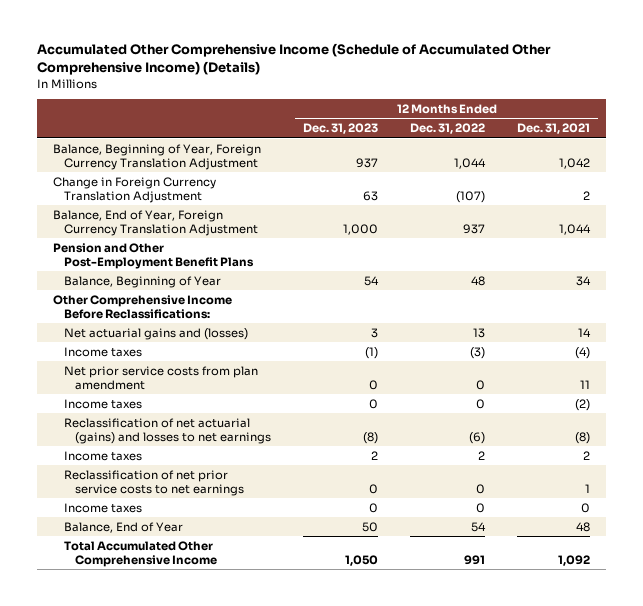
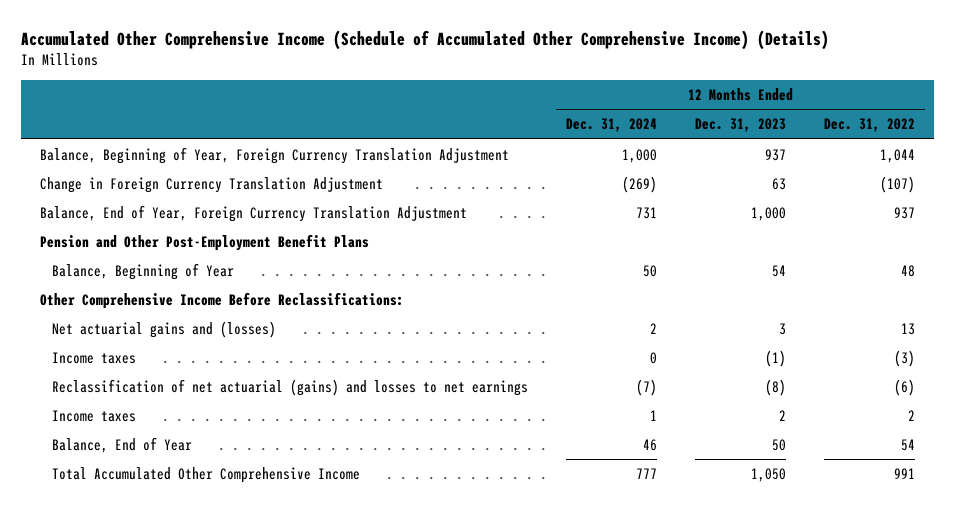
- | 12 Months Ended Dec. 31, 2023 | 12 Months Ended Dec. 31, 2022 | 12 Months Ended Dec. 31, 2021
+ | 12 Months Ended Dec. 31, 2024 | 12 Months Ended Dec. 31, 2023 | 12 Months Ended Dec. 31, 2022
- Net prior service costs from plan amendment | 0 | 0 | 11
- Income taxes | 0 | 0 | (2)
- Reclassification of net prior service costs to net earnings | 0 | 0 | 1
- Income taxes | 0 | 0 | 0

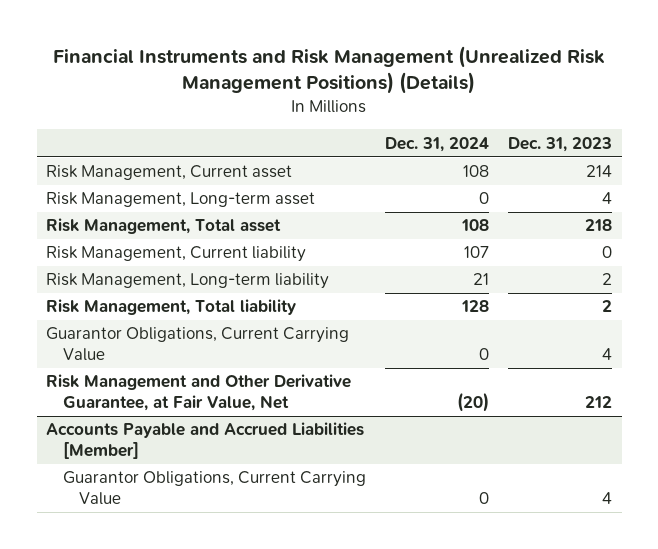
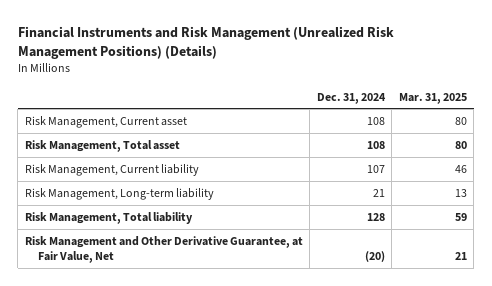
- | Dec. 31, 2024 | Dec. 31, 2023
+ | Dec. 31, 2024 | Mar. 31, 2025
- Risk Management, Long-term asset | 0 | 4
- Guarantor Obligations, Current Carrying Value | 0 | 4
- Accounts Payable and Accrued Liabilities [Member]
- Guarantor Obligations, Current Carrying Value | 0 | 4

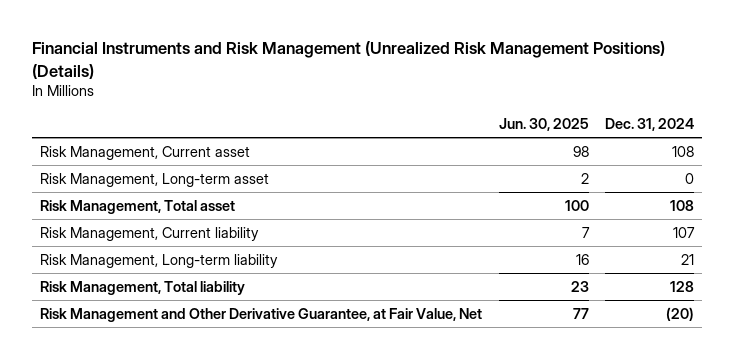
- | Dec. 31, 2024 | Mar. 31, 2025
+ | Jun. 30, 2025 | Dec. 31, 2024
+ Risk Management, Long-term asset | 2 | 0

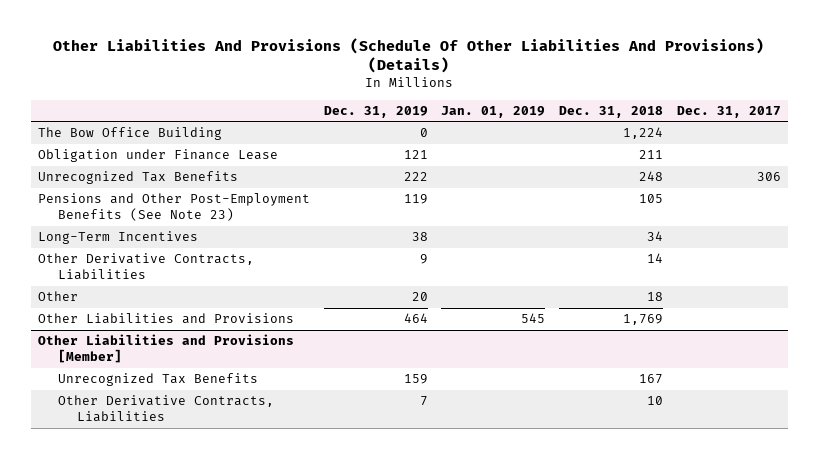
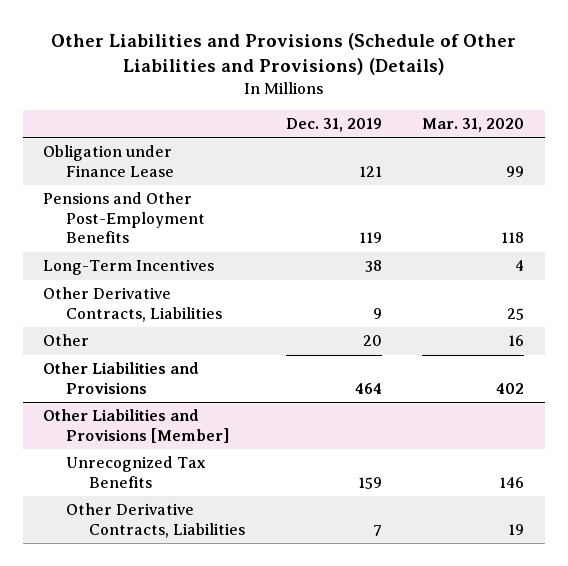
- Other Liabilities And Provisions (Schedule Of Other Liabilities And Provisions) (Details)
+ Other Liabilities and Provisions (Schedule of Other Liabilities and Provisions) (Details)
- | Dec. 31, 2019 | Jan. 01, 2019 | Dec. 31, 2018 | Dec. 31, 2017
+ | Dec. 31, 2019 | Mar. 31, 2020
- The Bow Office Building | 0 | | 1,224 |
- Unrecognized Tax Benefits | 222 | | 248 | 306
- Pensions and Other Post-Employment Benefits (See Note 23) | 119 | | 105 |
+ Pensions and Other Post-Employment Benefits | 119 | 118

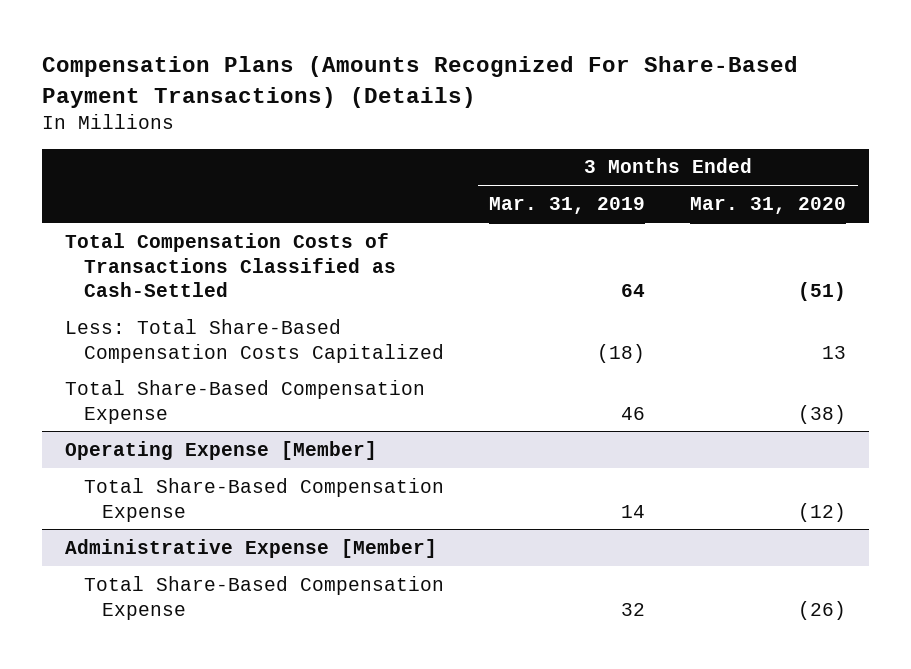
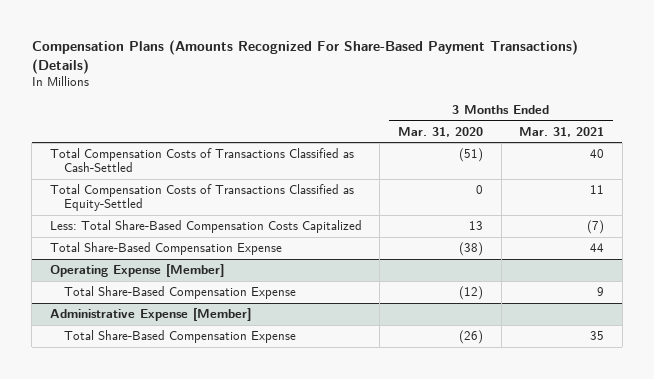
- | 3 Months Ended Mar. 31, 2019 | 3 Months Ended Mar. 31, 2020
+ | 3 Months Ended Mar. 31, 2020 | 3 Months Ended Mar. 31, 2021
+ Total Compensation Costs of Transactions Classified as Equity-Settled | 0 | 11

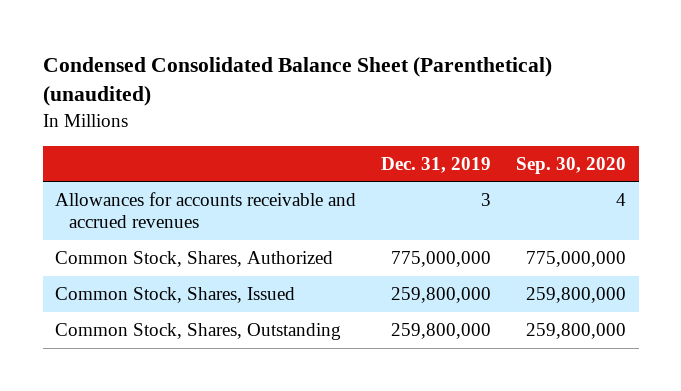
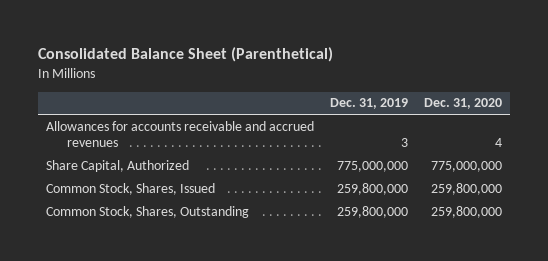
- Condensed Consolidated Balance Sheet (Parenthetical) (unaudited)
+ Consolidated Balance Sheet (Parenthetical)
- | Dec. 31, 2019 | Sep. 30, 2020
+ | Dec. 31, 2019 | Dec. 31, 2020
- Common Stock, Shares, Authorized | 775,000,000 | 775,000,000
+ Share Capital, Authorized | 775,000,000 | 775,000,000

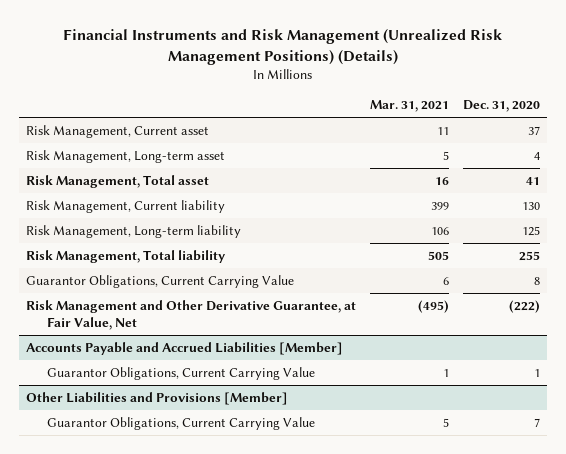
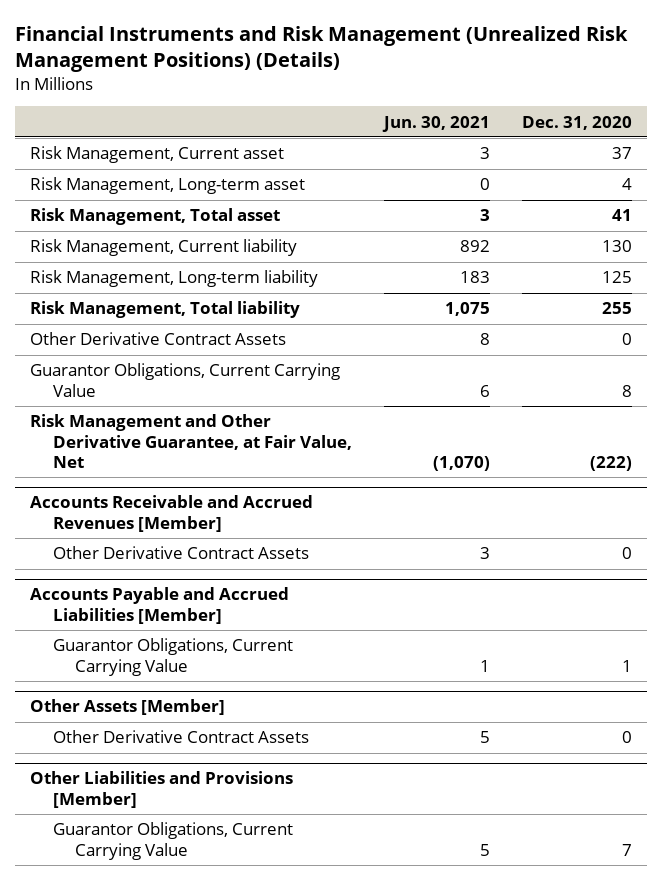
- | Mar. 31, 2021 | Dec. 31, 2020
+ | Jun. 30, 2021 | Dec. 31, 2020
+ Other Derivative Contract Assets | 8 | 0
+ Accounts Receivable and Accrued Revenues [Member]
+ Other Derivative Contract Assets | 3 | 0
+ Other Assets [Member]
+ Other Derivative Contract Assets | 5 | 0

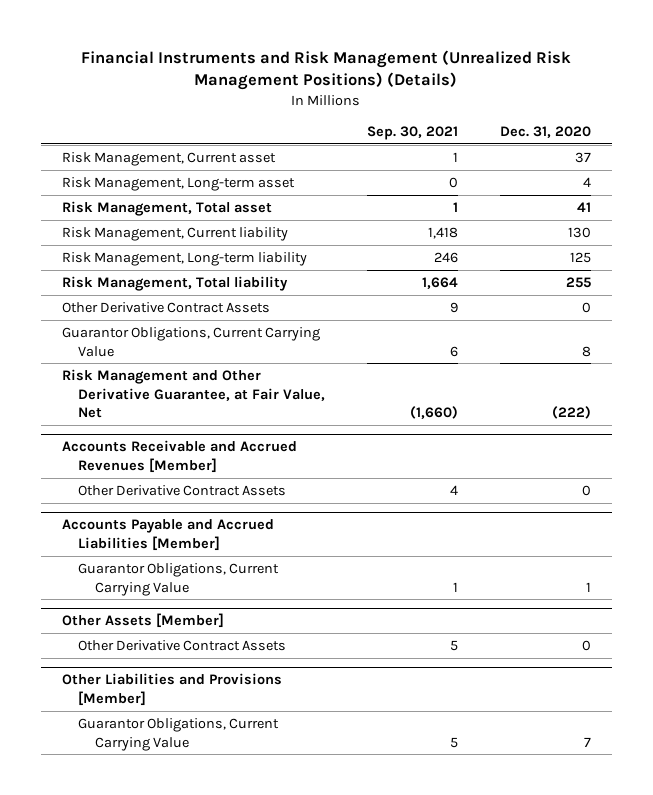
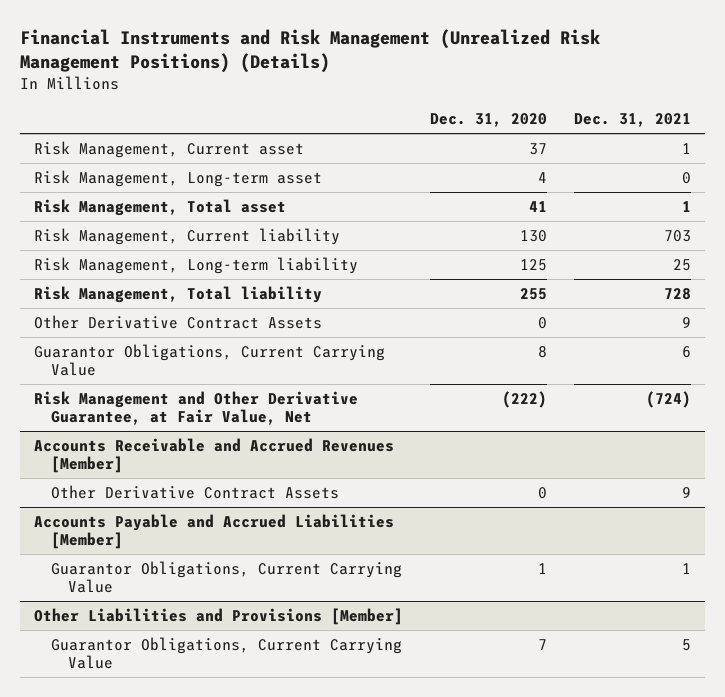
- | Sep. 30, 2021 | Dec. 31, 2020
+ | Dec. 31, 2020 | Dec. 31, 2021
- Other Assets [Member]
- Other Derivative Contract Assets | 5 | 0

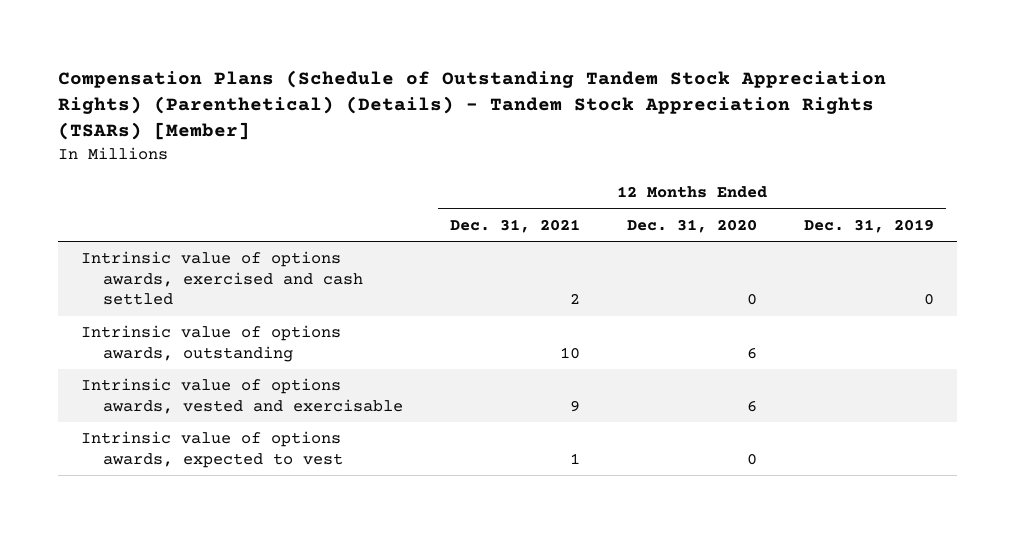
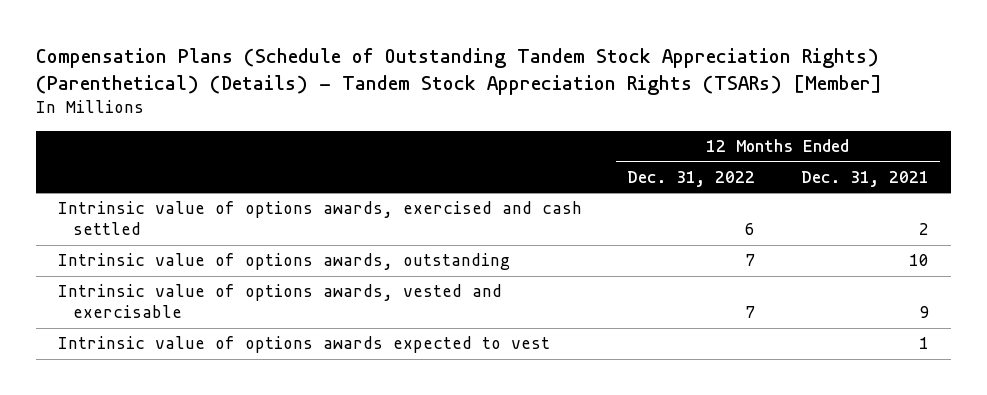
- | 12 Months Ended Dec. 31, 2021 | 12 Months Ended Dec. 31, 2020 | 12 Months Ended Dec. 31, 2019
+ | 12 Months Ended Dec. 31, 2022 | 12 Months Ended Dec. 31, 2021
- Intrinsic value of options awards, expected to vest | 1 | 0 |
+ Intrinsic value of options awards expected to vest | | 1

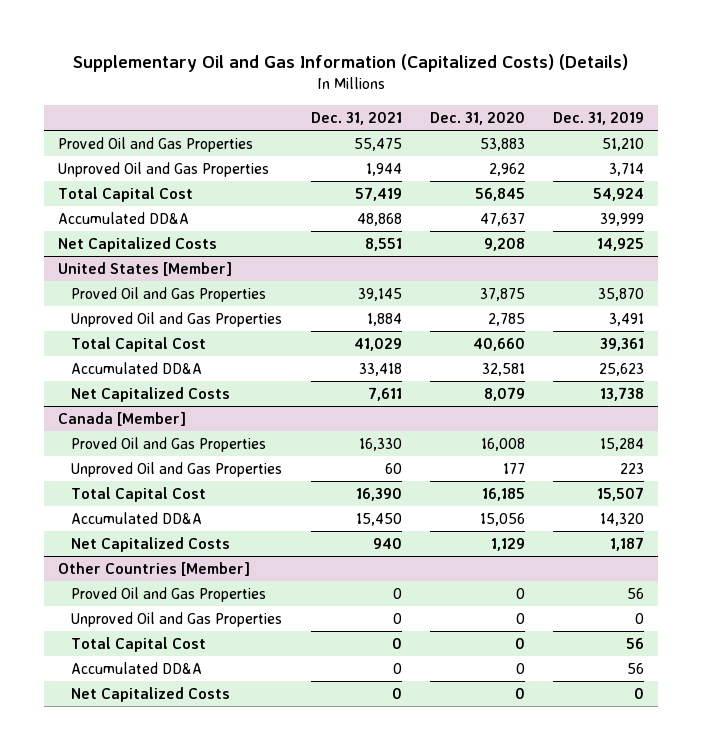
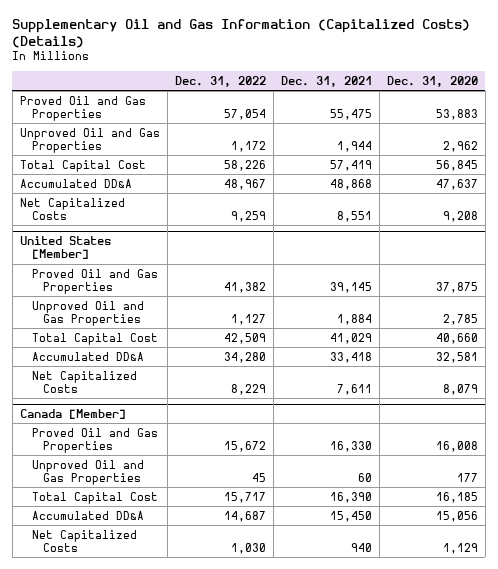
- | Dec. 31, 2021 | Dec. 31, 2020 | Dec. 31, 2019
+ | Dec. 31, 2022 | Dec. 31, 2021 | Dec. 31, 2020
- Other Countries [Member]
- Proved Oil and Gas Properties | 0 | 0 | 56
- Unproved Oil and Gas Properties | 0 | 0 | 0
- Total Capital Cost | 0 | 0 | 56
- Accumulated DD&A | 0 | 0 | 56
- Net Capitalized Costs | 0 | 0 | 0

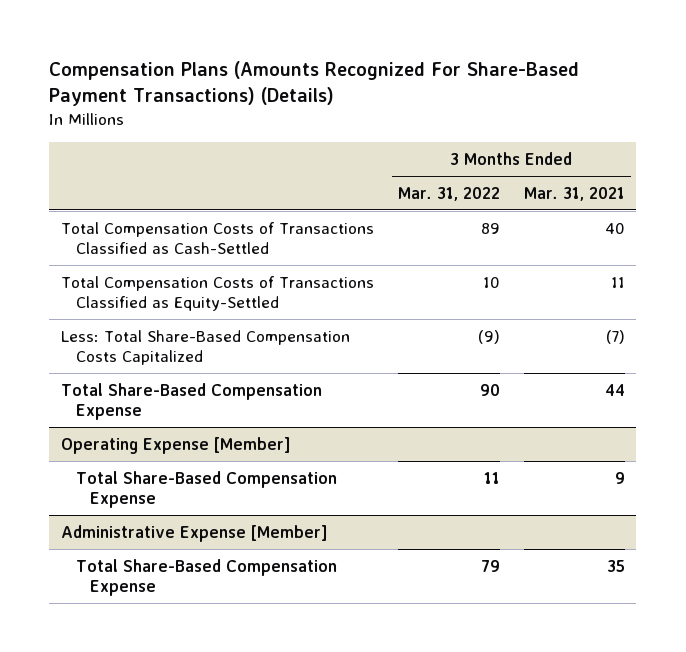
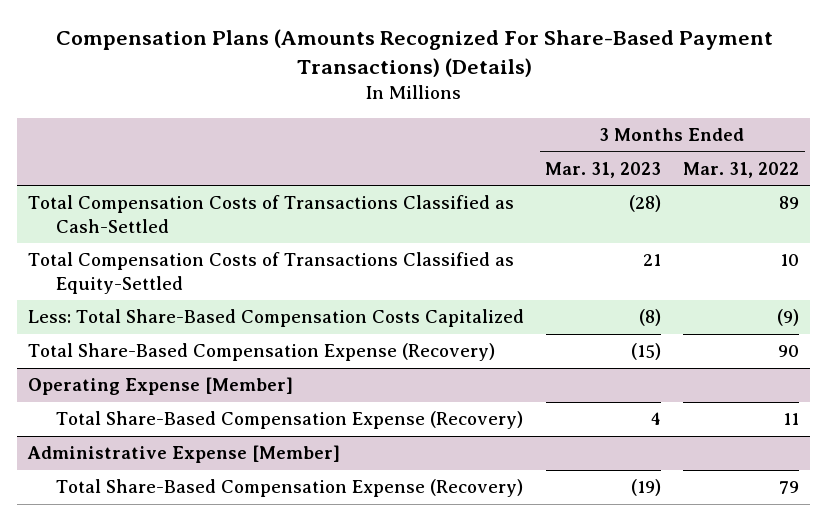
- | 3 Months Ended Mar. 31, 2022 | 3 Months Ended Mar. 31, 2021
+ | 3 Months Ended Mar. 31, 2023 | 3 Months Ended Mar. 31, 2022
- Total Share-Based Compensation Expense | 90 | 44
+ Total Share-Based Compensation Expense (Recovery) | (15) | 90
@ Operating Expense [Member]
- Total Share-Based Compensation Expense | 11 | 9
+ Total Share-Based Compensation Expense (Recovery) | 4 | 11
@ Administrative Expense [Member]
- Total Share-Based Compensation Expense | 79 | 35
+ Total Share-Based Compensation Expense (Recovery) | (19) | 79

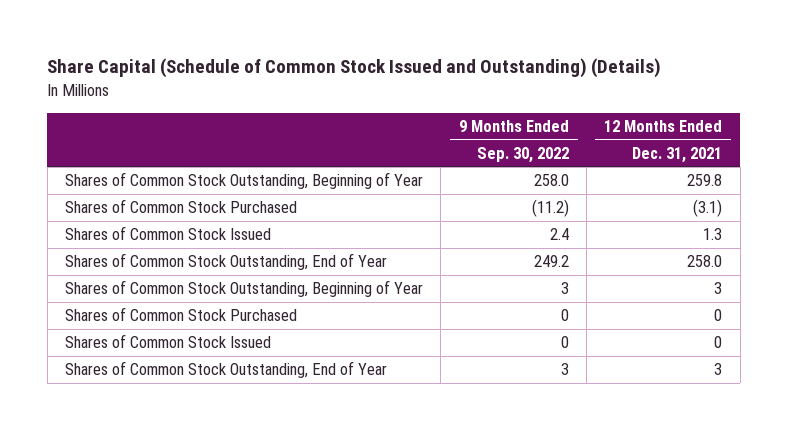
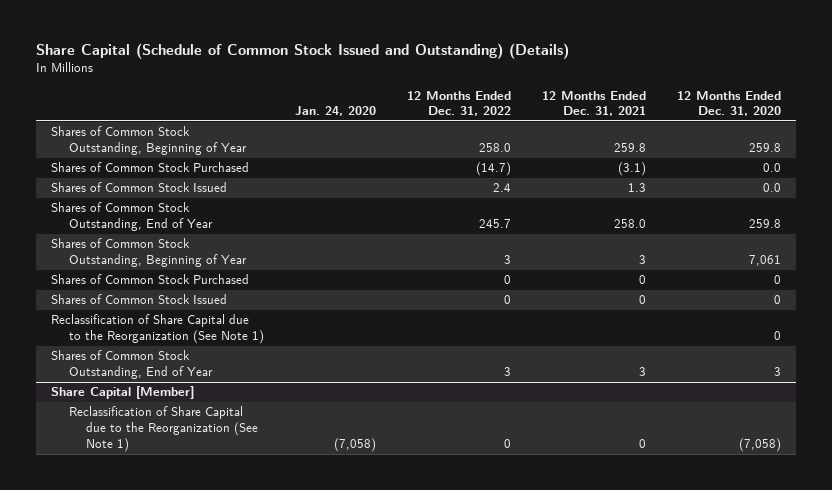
- | 9 Months Ended Sep. 30, 2022 | 12 Months Ended Dec. 31, 2021
+ | Jan. 24, 2020 | 12 Months Ended Dec. 31, 2022 | 12 Months Ended Dec. 31, 2021 | 12 Months Ended Dec. 31, 2020
+ Reclassification of Share Capital due to the Reorganization (See Note 1) | | | | 0
+ Share Capital [Member]
+ Reclassification of Share Capital due to the Reorganization (See Note 1) | (7,058) | 0 | 0 | (7,058)

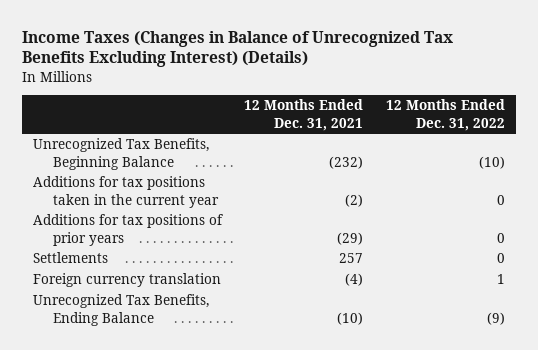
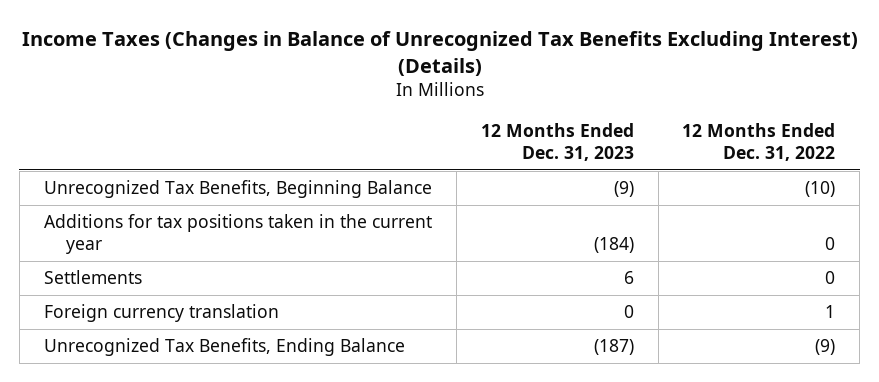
- | 12 Months Ended Dec. 31, 2021 | 12 Months Ended Dec. 31, 2022
+ | 12 Months Ended Dec. 31, 2023 | 12 Months Ended Dec. 31, 2022
- Additions for tax positions of prior years | (29) | 0

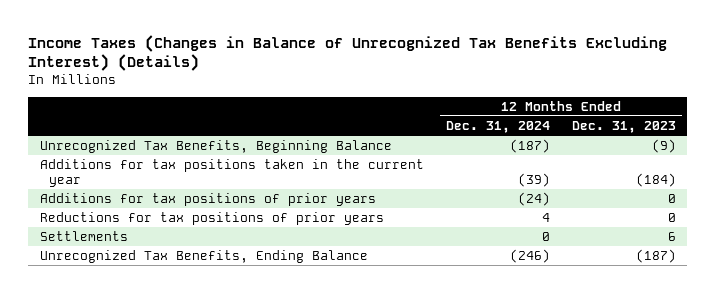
- | 12 Months Ended Dec. 31, 2023 | 12 Months Ended Dec. 31, 2022
+ | 12 Months Ended Dec. 31, 2024 | 12 Months Ended Dec. 31, 2023
+ Additions for tax positions of prior years | (24) | 0
+ Reductions for tax positions of prior years | 4 | 0
- Foreign currency translation | 0 | 1

